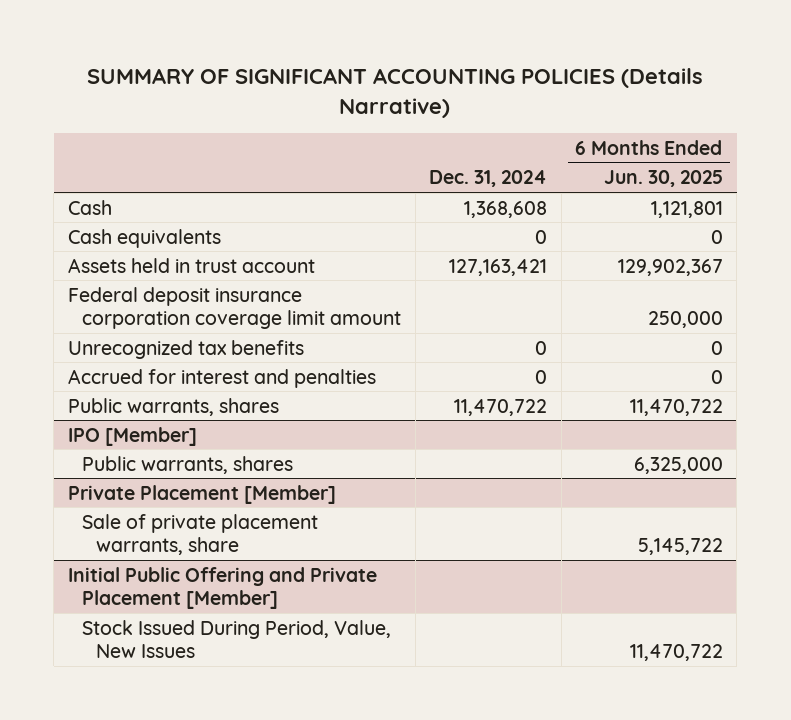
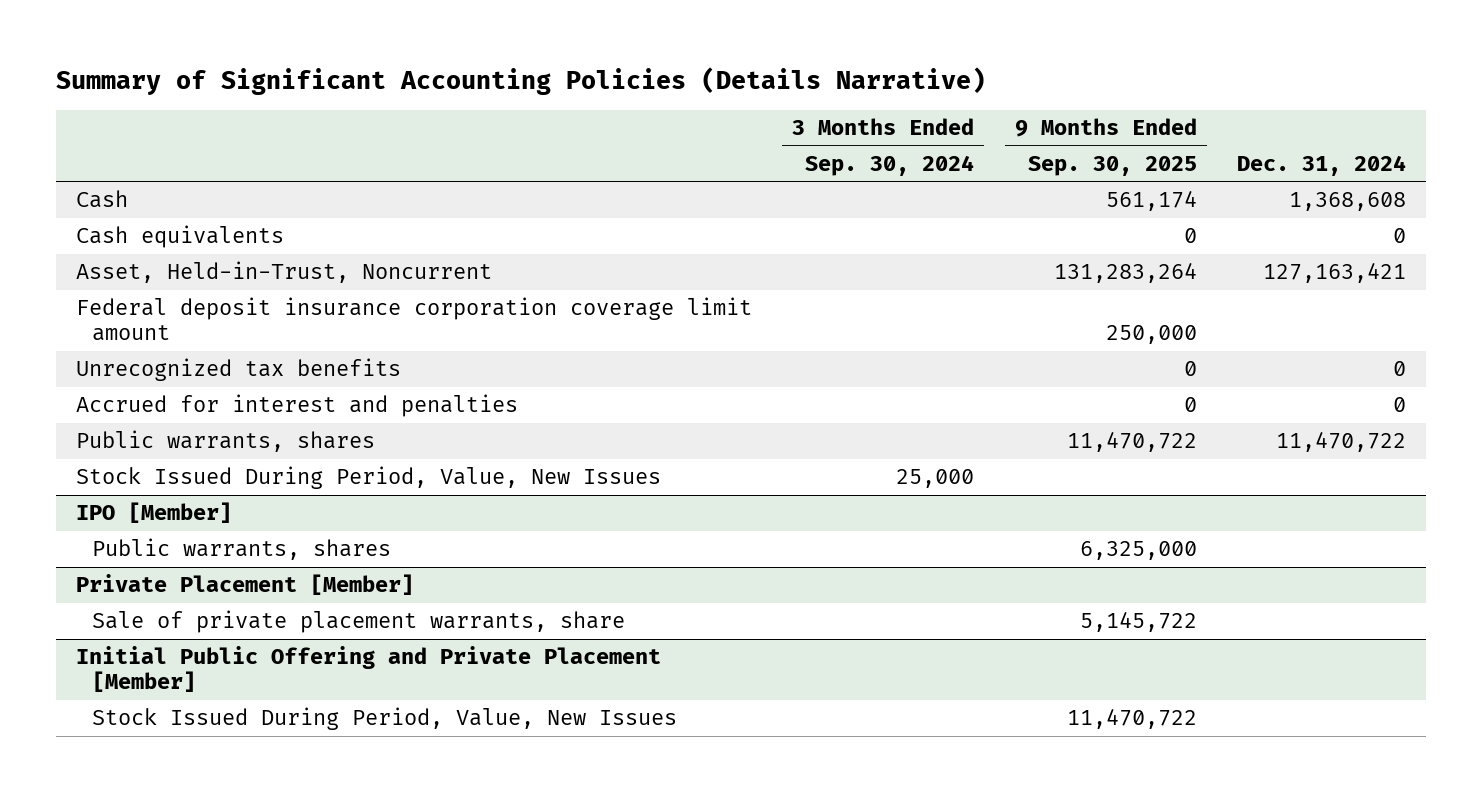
- SUMMARY OF SIGNIFICANT ACCOUNTING POLICIES (Details Narrative)
+ Summary of Significant Accounting Policies (Details Narrative)
- | Dec. 31, 2024 | 6 Months Ended Jun. 30, 2025
+ | 3 Months Ended Sep. 30, 2024 | 9 Months Ended Sep. 30, 2025 | Dec. 31, 2024
- Assets held in trust account | 127,163,421 | 129,902,367
+ Asset, Held-in-Trust, Noncurrent | | 131,283,264 | 127,163,421
+ Stock Issued During Period, Value, New Issues | 25,000 | |

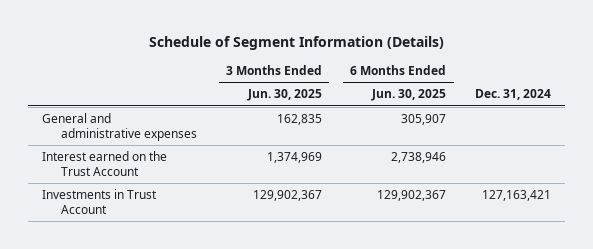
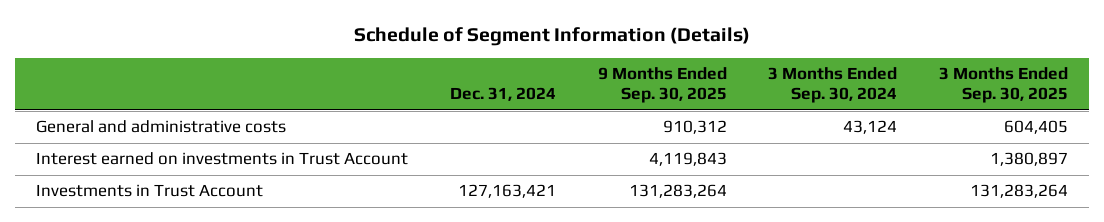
- | 3 Months Ended Jun. 30, 2025 | 6 Months Ended Jun. 30, 2025 | Dec. 31, 2024
+ | Dec. 31, 2024 | 9 Months Ended Sep. 30, 2025 | 3 Months Ended Sep. 30, 2024 | 3 Months Ended Sep. 30, 2025
- General and administrative expenses | 162,835 | 305,907 |
- Interest earned on the Trust Account | 1,374,969 | 2,738,946 |
+ General and administrative costs | | 910,312 | 43,124 | 604,405
+ Interest earned on investments in Trust Account | | 4,119,843 | | 1,380,897

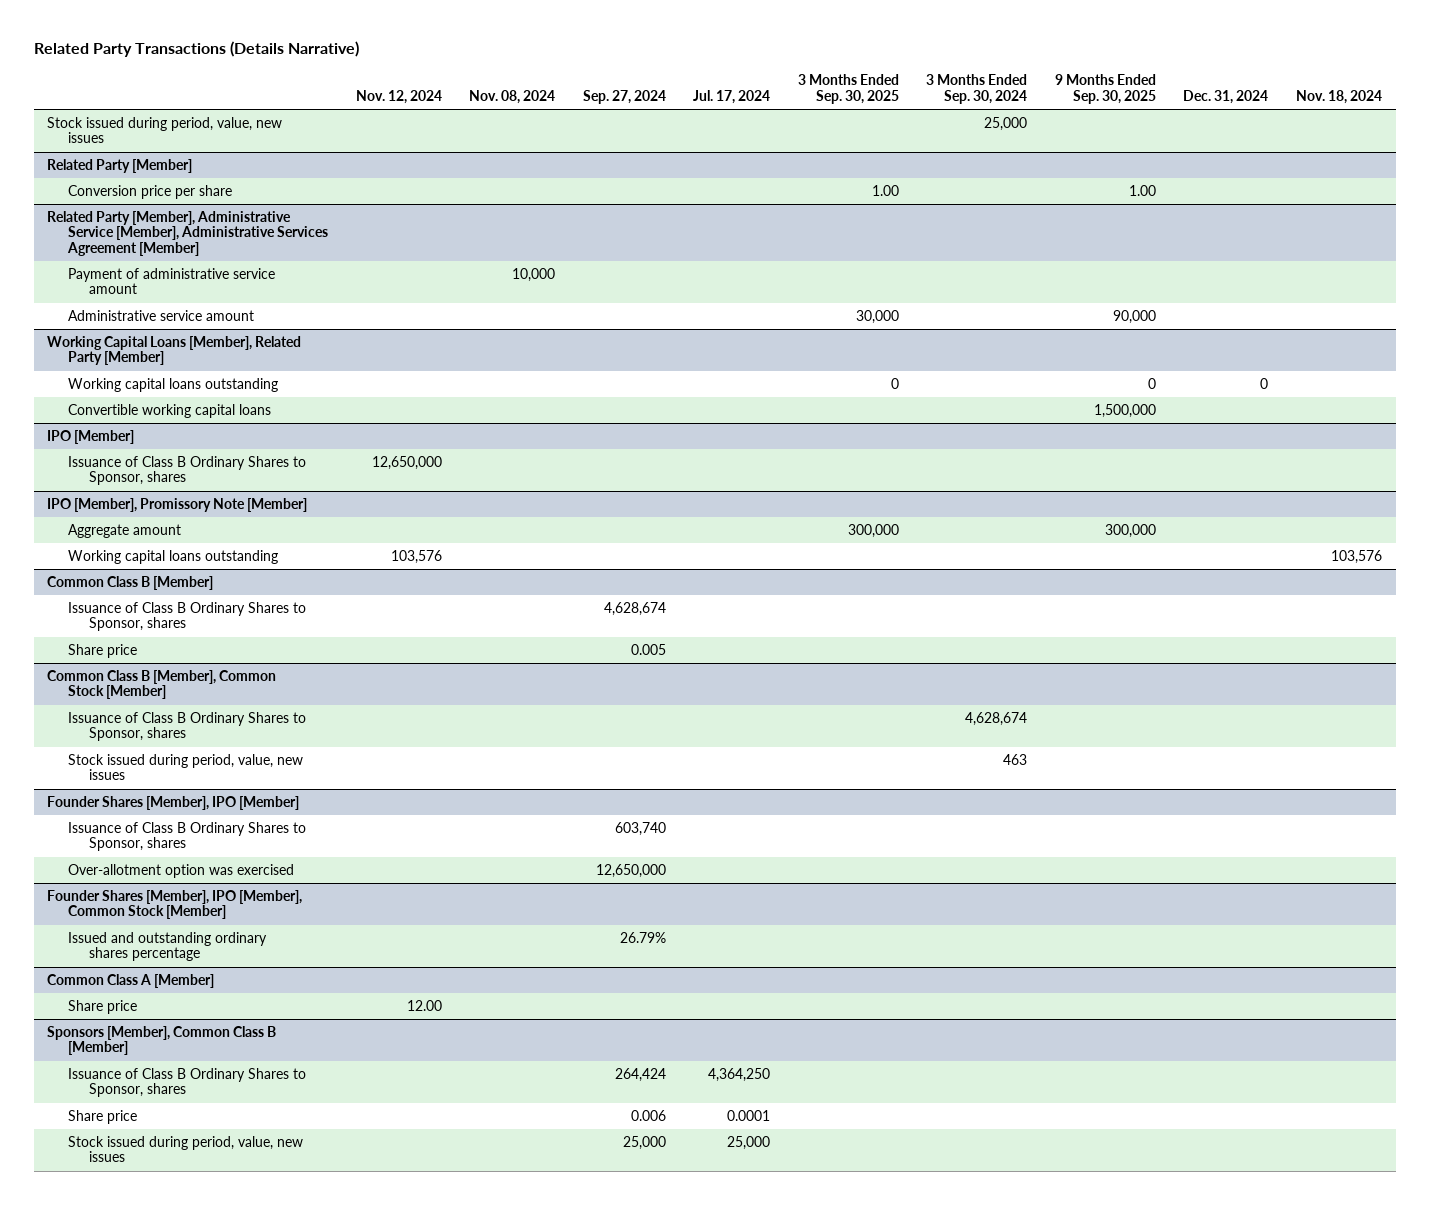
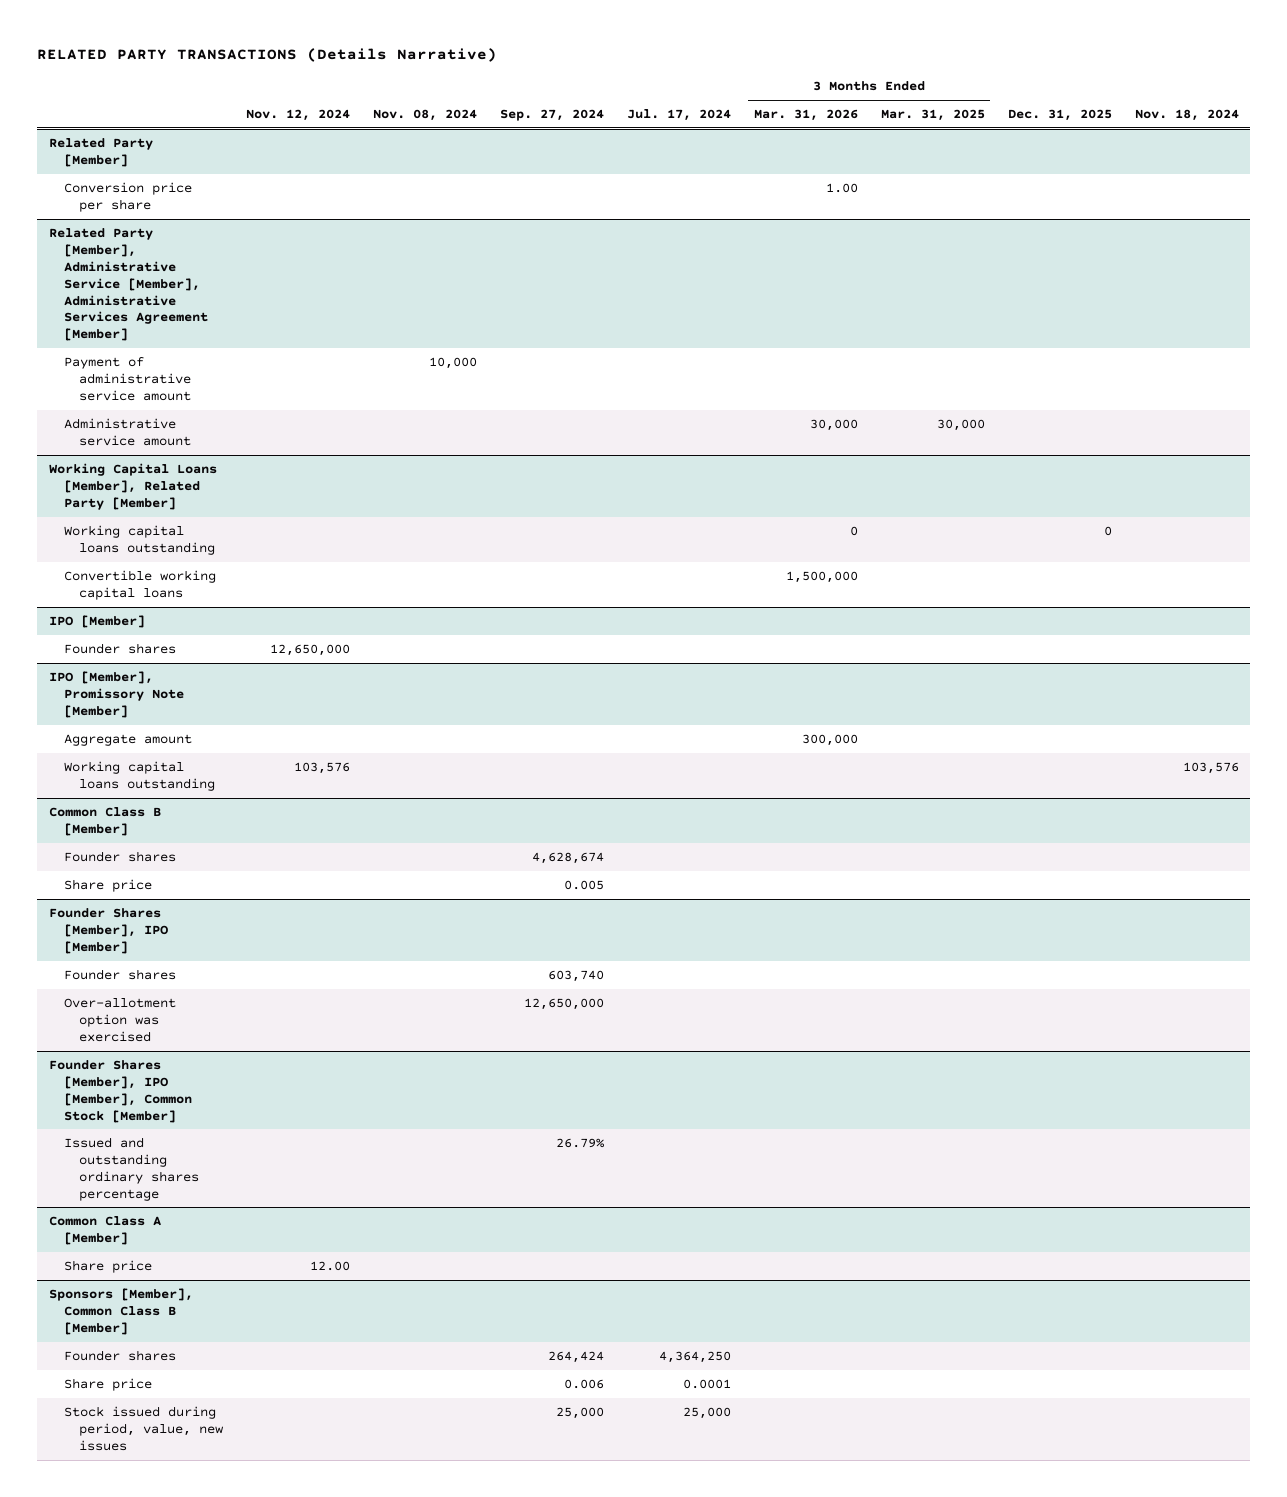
- Related Party Transactions (Details Narrative)
+ RELATED PARTY TRANSACTIONS (Details Narrative)
- | Nov. 12, 2024 | Nov. 08, 2024 | Sep. 27, 2024 | Jul. 17, 2024 | 3 Months Ended Sep. 30, 2025 | 3 Months Ended Sep. 30, 2024 | 9 Months Ended Sep. 30, 2025 | Dec. 31, 2024 | Nov. 18, 2024
+ | Nov. 12, 2024 | Nov. 08, 2024 | Sep. 27, 2024 | Jul. 17, 2024 | 3 Months Ended Mar. 31, 2026 | 3 Months Ended Mar. 31, 2025 | Dec. 31, 2025 | Nov. 18, 2024
- Stock issued during period, value, new issues | | | | | | 25,000 | | |
@ IPO [Member]
- Issuance of Class B Ordinary Shares to Sponsor, shares | 12,650,000 | | | | | | | |
+ Founder shares | 12,650,000 | | | | | | |
@ Common Class B [Member]
- Issuance of Class B Ordinary Shares to Sponsor, shares | | | 4,628,674 | | | | | |
+ Founder shares | | | 4,628,674 | | | | |
- Common Class B [Member], Common Stock [Member]
- Issuance of Class B Ordinary Shares to Sponsor, shares | | | | | | 4,628,674 | | |
- Stock issued during period, value, new issues | | | | | | 463 | | |
@ Founder Shares [Member], IPO [Member]
- Issuance of Class B Ordinary Shares to Sponsor, shares | | | 603,740 | | | | | |
+ Founder shares | | | 603,740 | | | | |
@ Sponsors [Member], Common Class B [Member]
- Issuance of Class B Ordinary Shares to Sponsor, shares | | | 264,424 | 4,364,250 | | | | |
+ Founder shares | | | 264,424 | 4,364,250 | | | |

